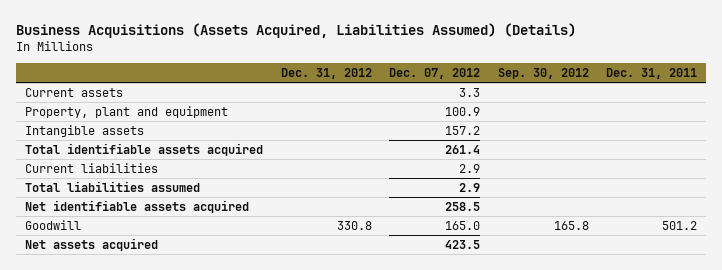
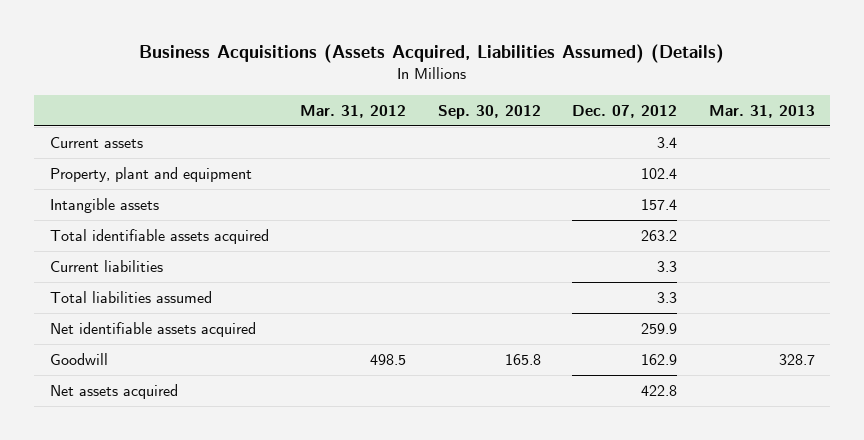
- | Dec. 31, 2012 | Dec. 07, 2012 | Sep. 30, 2012 | Dec. 31, 2011
+ | Mar. 31, 2012 | Sep. 30, 2012 | Dec. 07, 2012 | Mar. 31, 2013
- Current assets | | 3.3 | |
- Property, plant and equipment | | 100.9 | |
- Intangible assets | | 157.2 | |
- Total identifiable assets acquired | | 261.4 | |
- Current liabilities | | 2.9 | |
- Total liabilities assumed | | 2.9 | |
- Net identifiable assets acquired | | 258.5 | |
- Goodwill | 330.8 | 165.0 | 165.8 | 501.2
- Net assets acquired | | 423.5 | |
+ Current assets | | | 3.4 |
+ Property, plant and equipment | | | 102.4 |
+ Intangible assets | | | 157.4 |
+ Total identifiable assets acquired | | | 263.2 |
+ Current liabilities | | | 3.3 |
+ Total liabilities assumed | | | 3.3 |
+ Net identifiable assets acquired | | | 259.9 |
+ Goodwill | 498.5 | 165.8 | 162.9 | 328.7
+ Net assets acquired | | | 422.8 |

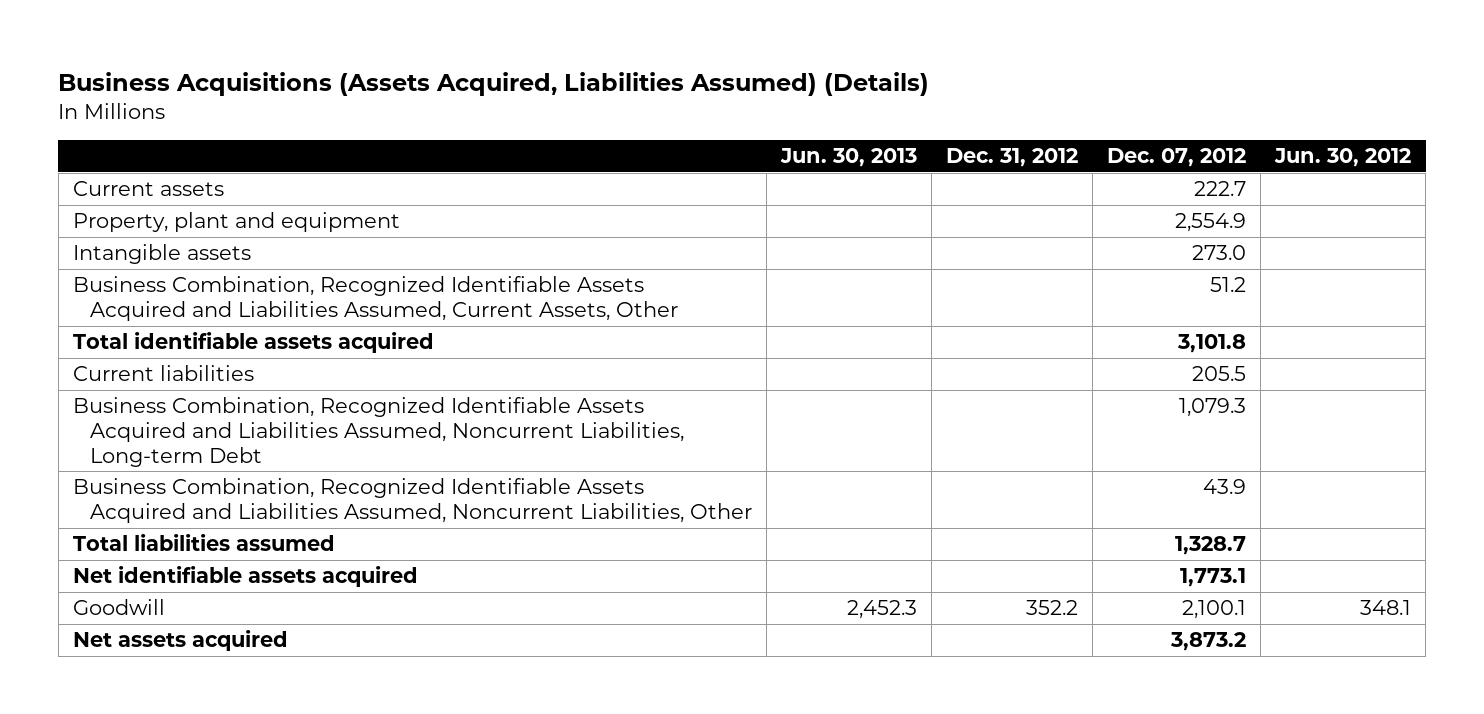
- | Mar. 31, 2012 | Sep. 30, 2012 | Dec. 07, 2012 | Mar. 31, 2013
+ | Jun. 30, 2013 | Dec. 31, 2012 | Dec. 07, 2012 | Jun. 30, 2012
- Current assets | | | 3.4 |
- Property, plant and equipment | | | 102.4 |
- Intangible assets | | | 157.4 |
- Total identifiable assets acquired | | | 263.2 |
- Current liabilities | | | 3.3 |
- Total liabilities assumed | | | 3.3 |
- Net identifiable assets acquired | | | 259.9 |
- Goodwill | 498.5 | 165.8 | 162.9 | 328.7
- Net assets acquired | | | 422.8 |
+ Current assets | | | 222.7 |
+ Property, plant and equipment | | | 2,554.9 |
+ Intangible assets | | | 273.0 |
+ Business Combination, Recognized Identifiable Assets Acquired and Liabilities Assumed, Current Assets, Other | | | 51.2 |
+ Total identifiable assets acquired | | | 3,101.8 |
+ Current liabilities | | | 205.5 |
+ Business Combination, Recognized Identifiable Assets Acquired and Liabilities Assumed, Noncurrent Liabilities, Long-term Debt | | | 1,079.3 |
+ Business Combination, Recognized Identifiable Assets Acquired and Liabilities Assumed, Noncurrent Liabilities, Other | | | 43.9 |
+ Total liabilities assumed | | | 1,328.7 |
+ Net identifiable assets acquired | | | 1,773.1 |
+ Goodwill | 2,452.3 | 352.2 | 2,100.1 | 348.1
+ Net assets acquired | | | 3,873.2 |

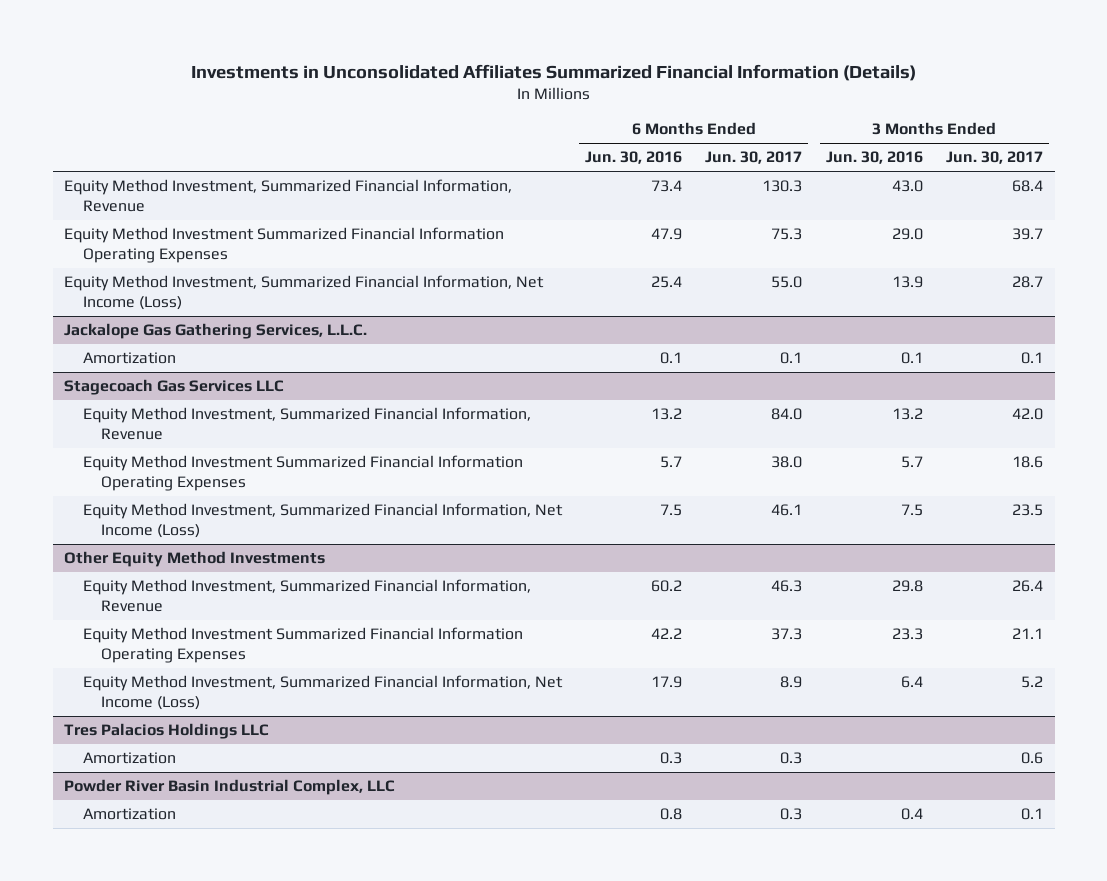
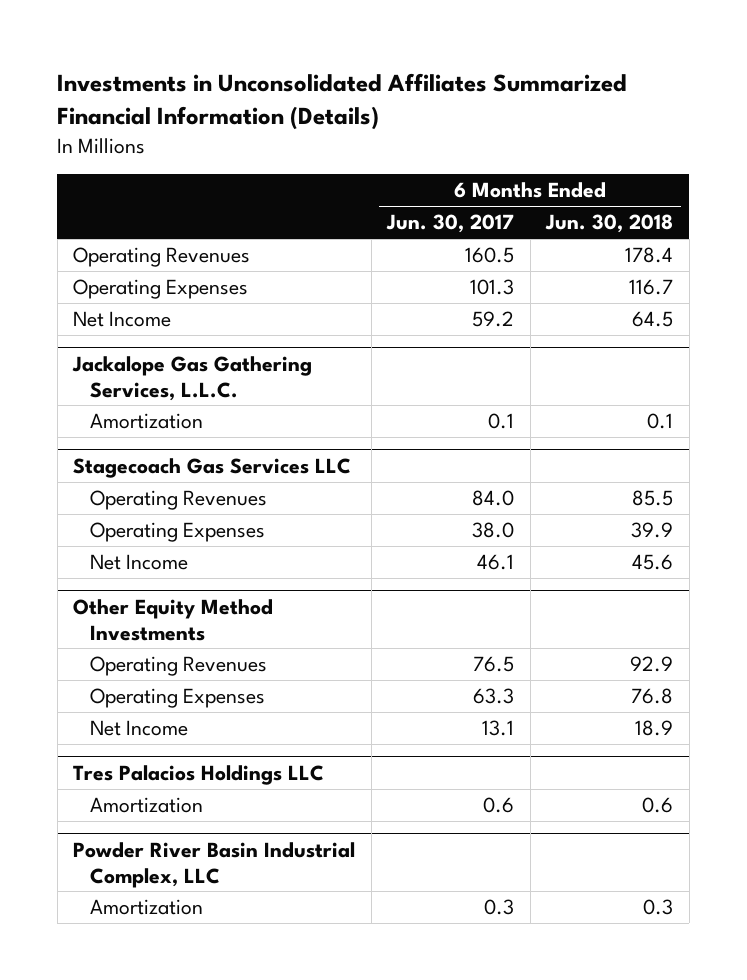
- | 6 Months Ended Jun. 30, 2016 | 6 Months Ended Jun. 30, 2017 | 3 Months Ended Jun. 30, 2016 | 3 Months Ended Jun. 30, 2017
+ | 6 Months Ended Jun. 30, 2017 | 6 Months Ended Jun. 30, 2018
- Equity Method Investment, Summarized Financial Information, Revenue | 73.4 | 130.3 | 43.0 | 68.4
- Equity Method Investment Summarized Financial Information Operating Expenses | 47.9 | 75.3 | 29.0 | 39.7
- Equity Method Investment, Summarized Financial Information, Net Income (Loss) | 25.4 | 55.0 | 13.9 | 28.7
+ Operating Revenues | 160.5 | 178.4
+ Operating Expenses | 101.3 | 116.7
+ Net Income | 59.2 | 64.5
@ Stagecoach Gas Services LLC
- Equity Method Investment, Summarized Financial Information, Revenue | 13.2 | 84.0 | 13.2 | 42.0
- Equity Method Investment Summarized Financial Information Operating Expenses | 5.7 | 38.0 | 5.7 | 18.6
- Equity Method Investment, Summarized Financial Information, Net Income (Loss) | 7.5 | 46.1 | 7.5 | 23.5
+ Operating Revenues | 84.0 | 85.5
+ Operating Expenses | 38.0 | 39.9
+ Net Income | 46.1 | 45.6
@ Other Equity Method Investments
- Equity Method Investment, Summarized Financial Information, Revenue | 60.2 | 46.3 | 29.8 | 26.4
- Equity Method Investment Summarized Financial Information Operating Expenses | 42.2 | 37.3 | 23.3 | 21.1
- Equity Method Investment, Summarized Financial Information, Net Income (Loss) | 17.9 | 8.9 | 6.4 | 5.2
+ Operating Revenues | 76.5 | 92.9
+ Operating Expenses | 63.3 | 76.8
+ Net Income | 13.1 | 18.9
@ Tres Palacios Holdings LLC
- Amortization | 0.3 | 0.3 | | 0.6
+ Amortization | 0.6 | 0.6

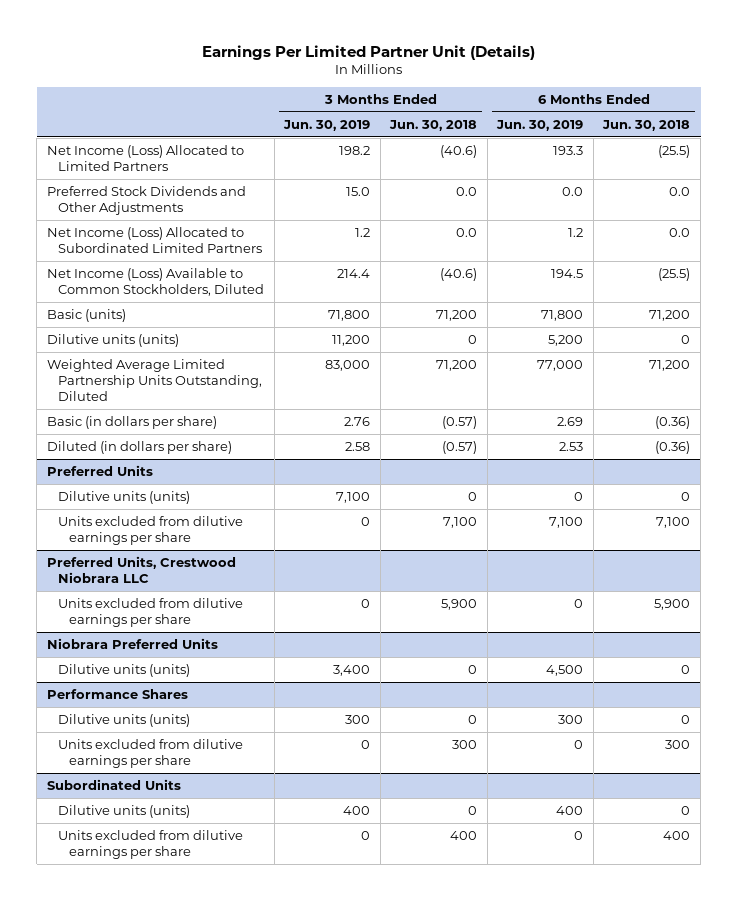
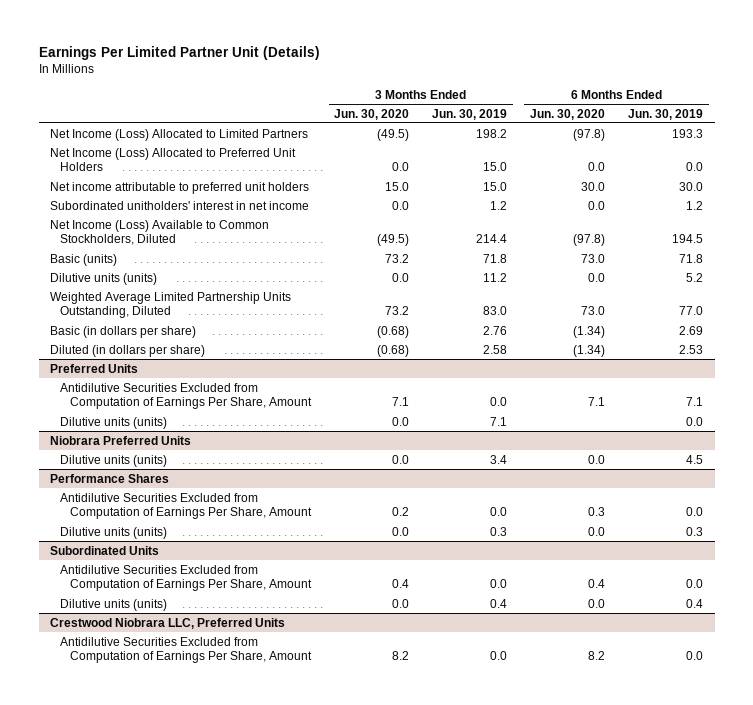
- | 3 Months Ended Jun. 30, 2019 | 3 Months Ended Jun. 30, 2018 | 6 Months Ended Jun. 30, 2019 | 6 Months Ended Jun. 30, 2018
+ | 3 Months Ended Jun. 30, 2020 | 3 Months Ended Jun. 30, 2019 | 6 Months Ended Jun. 30, 2020 | 6 Months Ended Jun. 30, 2019
- Preferred Stock Dividends and Other Adjustments | 15.0 | 0.0 | 0.0 | 0.0
- Net Income (Loss) Allocated to Subordinated Limited Partners | 1.2 | 0.0 | 1.2 | 0.0
+ Net Income (Loss) Allocated to Preferred Unit Holders | 0.0 | 15.0 | 0.0 | 0.0
+ Net income attributable to preferred unit holders | 15.0 | 15.0 | 30.0 | 30.0
+ Subordinated unitholders' interest in net income | 0.0 | 1.2 | 0.0 | 1.2
- Basic (units) | 71,800 | 71,200 | 71,800 | 71,200
- Dilutive units (units) | 11,200 | 0 | 5,200 | 0
- Weighted Average Limited Partnership Units Outstanding, Diluted | 83,000 | 71,200 | 77,000 | 71,200
+ Basic (units) | 73.2 | 71.8 | 73.0 | 71.8
+ Dilutive units (units) | 0.0 | 11.2 | 0.0 | 5.2
+ Weighted Average Limited Partnership Units Outstanding, Diluted | 73.2 | 83.0 | 73.0 | 77.0
@ Preferred Units
- Dilutive units (units) | 7,100 | 0 | 0 | 0
- Units excluded from dilutive earnings per share | 0 | 7,100 | 7,100 | 7,100
- Preferred Units, Crestwood Niobrara LLC
- Units excluded from dilutive earnings per share | 0 | 5,900 | 0 | 5,900
@ Preferred Units
+ Antidilutive Securities Excluded from Computation of Earnings Per Share, Amount | 7.1 | 0.0 | 7.1 | 7.1
+ Dilutive units (units) | 0.0 | 7.1 | | 0.0
@ Niobrara Preferred Units
- Dilutive units (units) | 3,400 | 0 | 4,500 | 0
+ Dilutive units (units) | 0.0 | 3.4 | 0.0 | 4.5
@ Performance Shares
- Dilutive units (units) | 300 | 0 | 300 | 0
- Units excluded from dilutive earnings per share | 0 | 300 | 0 | 300
+ Antidilutive Securities Excluded from Computation of Earnings Per Share, Amount | 0.2 | 0.0 | 0.3 | 0.0
+ Dilutive units (units) | 0.0 | 0.3 | 0.0 | 0.3
@ Subordinated Units
- Dilutive units (units) | 400 | 0 | 400 | 0
- Units excluded from dilutive earnings per share | 0 | 400 | 0 | 400
+ Antidilutive Securities Excluded from Computation of Earnings Per Share, Amount | 0.4 | 0.0 | 0.4 | 0.0
+ Dilutive units (units) | 0.0 | 0.4 | 0.0 | 0.4
+ Crestwood Niobrara LLC, Preferred Units
+ Antidilutive Securities Excluded from Computation of Earnings Per Share, Amount | 8.2 | 0.0 | 8.2 | 0.0

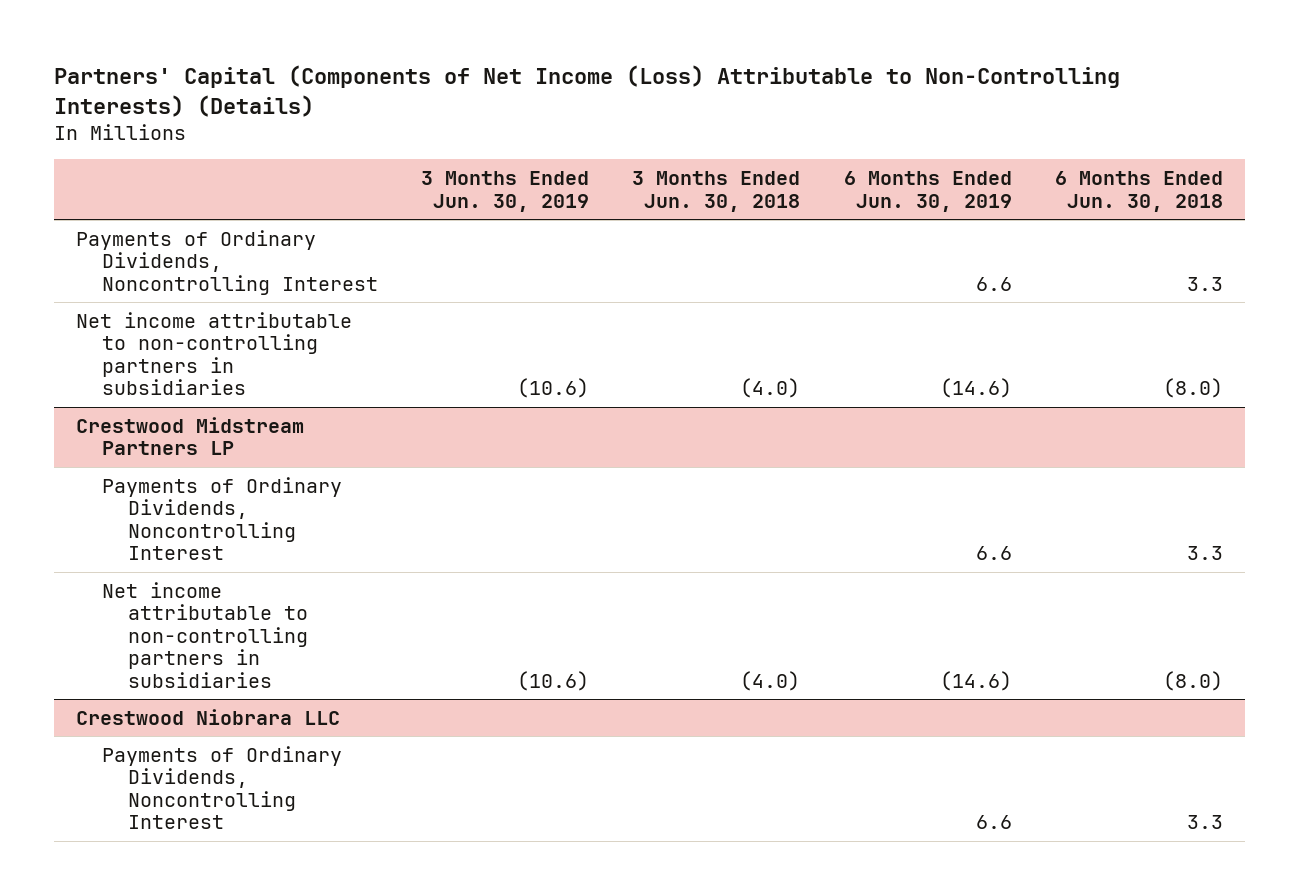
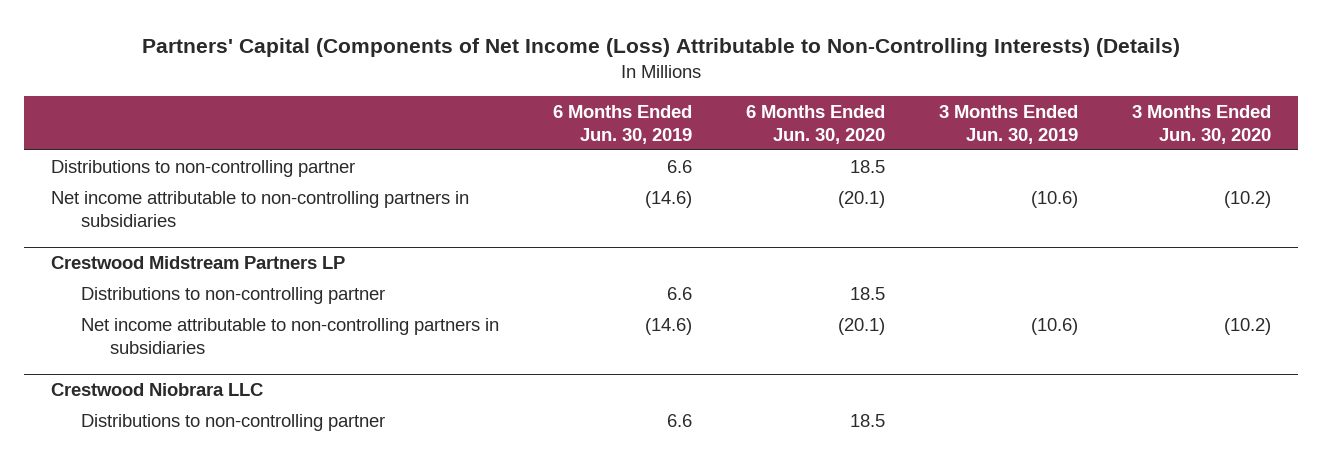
- | 3 Months Ended Jun. 30, 2019 | 3 Months Ended Jun. 30, 2018 | 6 Months Ended Jun. 30, 2019 | 6 Months Ended Jun. 30, 2018
+ | 6 Months Ended Jun. 30, 2019 | 6 Months Ended Jun. 30, 2020 | 3 Months Ended Jun. 30, 2019 | 3 Months Ended Jun. 30, 2020
- Payments of Ordinary Dividends, Noncontrolling Interest | | | 6.6 | 3.3
+ Distributions to non-controlling partner | 6.6 | 18.5 | |
@ Crestwood Midstream Partners LP
- Payments of Ordinary Dividends, Noncontrolling Interest | | | 6.6 | 3.3
+ Distributions to non-controlling partner | 6.6 | 18.5 | |
@ Crestwood Niobrara LLC
- Payments of Ordinary Dividends, Noncontrolling Interest | | | 6.6 | 3.3
+ Distributions to non-controlling partner | 6.6 | 18.5 | |

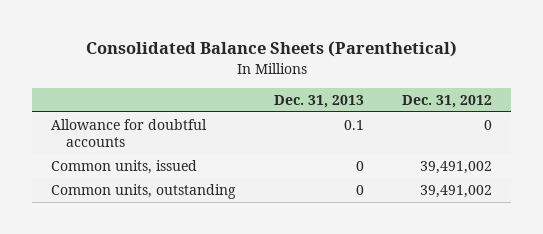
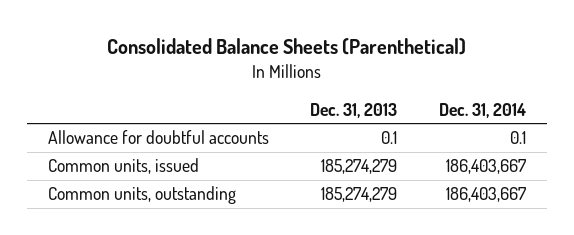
- | Dec. 31, 2013 | Dec. 31, 2012
+ | Dec. 31, 2013 | Dec. 31, 2014
- Common units, issued | 0 | 39,491,002
- Common units, outstanding | 0 | 39,491,002
+ Common units, issued | 185,274,279 | 186,403,667
+ Common units, outstanding | 185,274,279 | 186,403,667

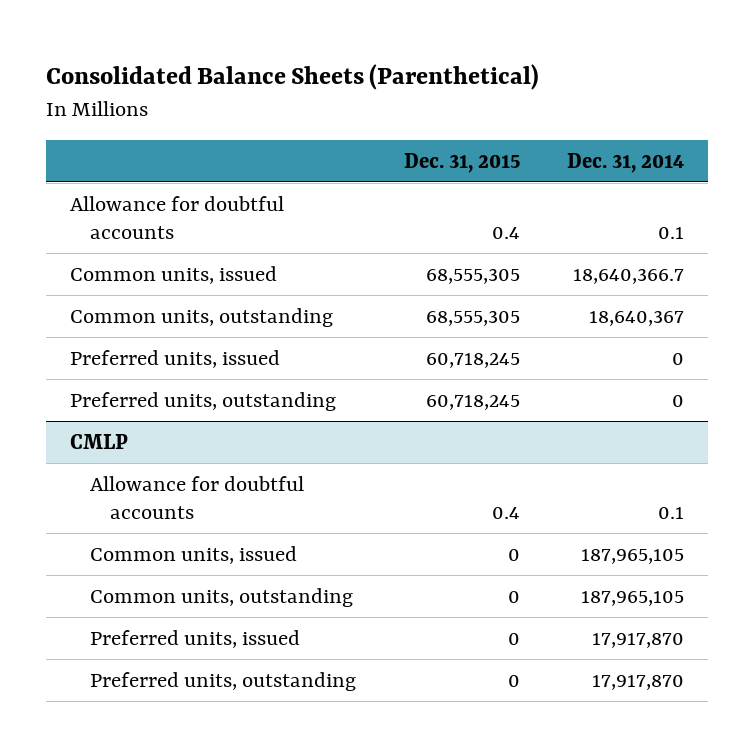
- | Dec. 31, 2013 | Dec. 31, 2014
+ | Dec. 31, 2015 | Dec. 31, 2014
- Common units, issued | 185,274,279 | 186,403,667
- Common units, outstanding | 185,274,279 | 186,403,667
+ Common units, issued | 68,555,305 | 18,640,366.7
+ Common units, outstanding | 68,555,305 | 18,640,367
+ Preferred units, issued | 60,718,245 | 0
+ Preferred units, outstanding | 60,718,245 | 0
+ CMLP
+ Allowance for doubtful accounts | 0.4 | 0.1
+ Common units, issued | 0 | 187,965,105
+ Common units, outstanding | 0 | 187,965,105
+ Preferred units, issued | 0 | 17,917,870
+ Preferred units, outstanding | 0 | 17,917,870

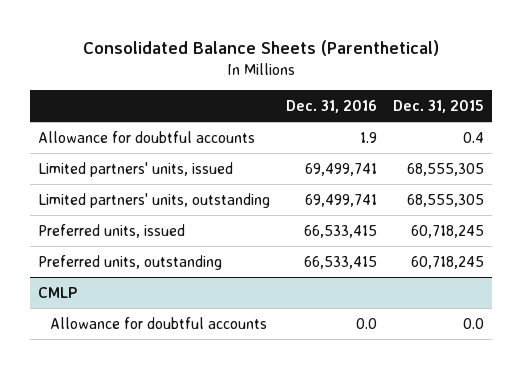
- | Dec. 31, 2015 | Dec. 31, 2014
+ | Dec. 31, 2016 | Dec. 31, 2015
- Common units, issued | 68,555,305 | 18,640,366.7
- Common units, outstanding | 68,555,305 | 18,640,367
+ Limited partners' units, issued | 69,499,741 | 68,555,305
+ Limited partners' units, outstanding | 69,499,741 | 68,555,305
@ CMLP
- Allowance for doubtful accounts | 0.4 | 0.1
- Common units, issued | 0 | 187,965,105
- Common units, outstanding | 0 | 187,965,105
- Preferred units, issued | 0 | 17,917,870
- Preferred units, outstanding | 0 | 17,917,870
+ Allowance for doubtful accounts | 0.0 | 0.0

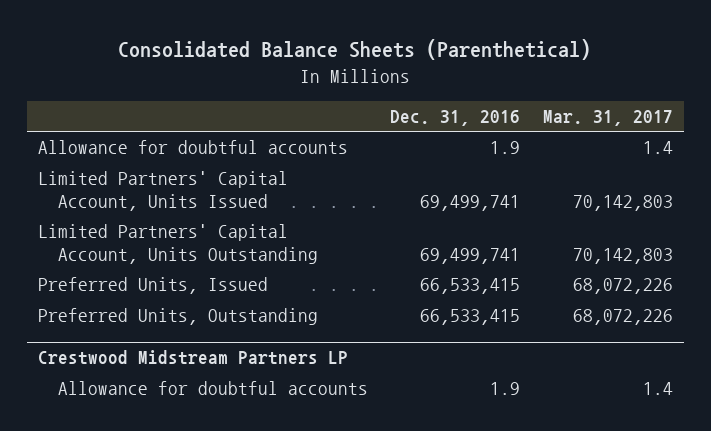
- | Dec. 31, 2016 | Dec. 31, 2015
+ | Dec. 31, 2016 | Mar. 31, 2017
- Limited partners' units, issued | 69,499,741 | 68,555,305
- Limited partners' units, outstanding | 69,499,741 | 68,555,305
- Preferred units, issued | 66,533,415 | 60,718,245
- Preferred units, outstanding | 66,533,415 | 60,718,245
- CMLP
- Allowance for doubtful accounts | 0.0 | 0.0
+ Limited Partners' Capital Account, Units Issued | 69,499,741 | 70,142,803
+ Limited Partners' Capital Account, Units Outstanding | 69,499,741 | 70,142,803
+ Preferred Units, Issued | 66,533,415 | 68,072,226
+ Preferred Units, Outstanding | 66,533,415 | 68,072,226
+ Crestwood Midstream Partners LP
+ Allowance for doubtful accounts | 1.9 | 1.4

